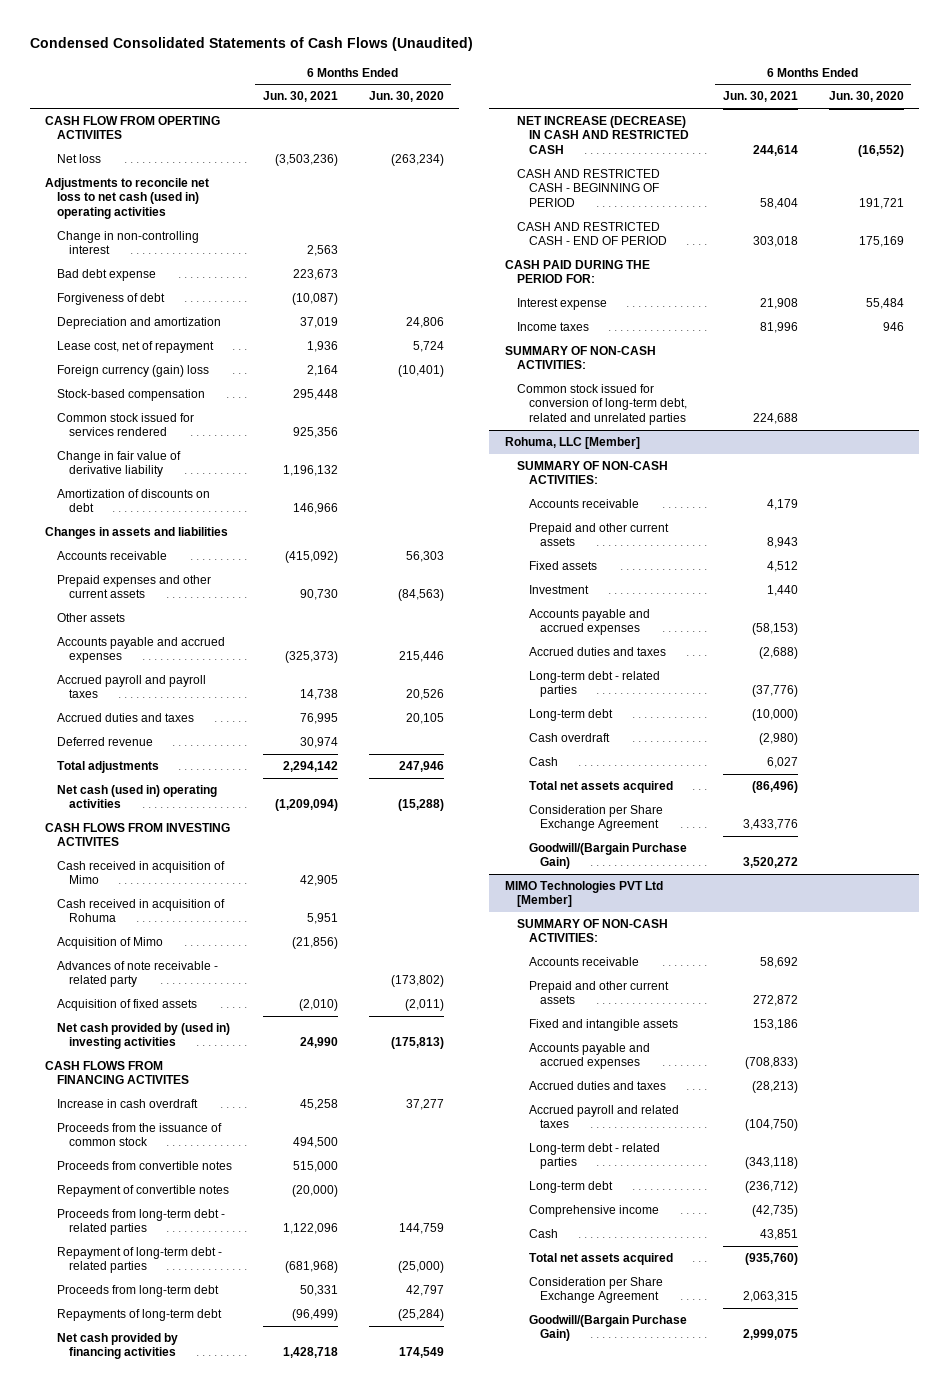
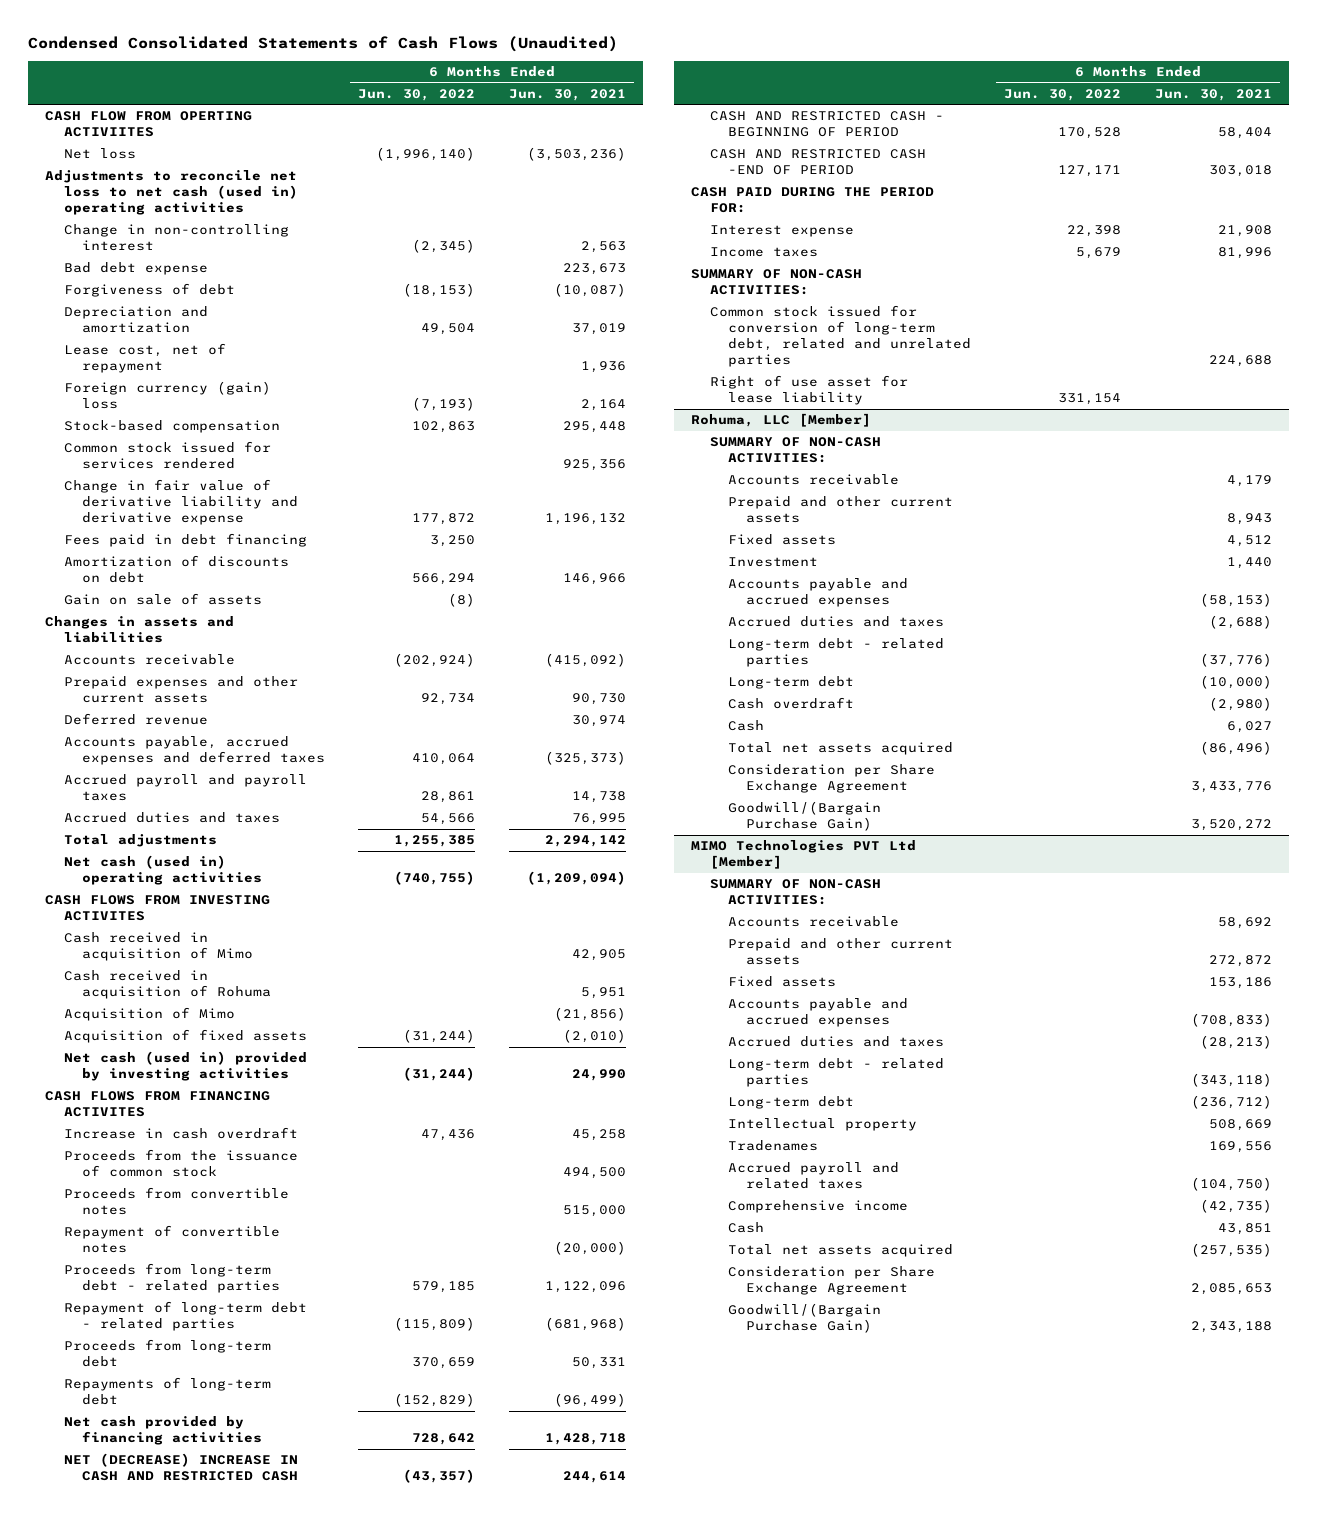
- | 6 Months Ended Jun. 30, 2021 | 6 Months Ended Jun. 30, 2020
+ | 6 Months Ended Jun. 30, 2022 | 6 Months Ended Jun. 30, 2021
- Change in fair value of derivative liability | 1,196,132 |
+ Change in fair value of derivative liability and derivative expense | 177,872 | 1,196,132
+ Fees paid in debt financing | 3,250 |
+ Gain on sale of assets | (8) |
- Other assets
- Accounts payable and accrued expenses | (325,373) | 215,446
moved up: Deferred revenue | | 30,974
+ Accounts payable, accrued expenses and deferred taxes | 410,064 | (325,373)
- Advances of note receivable - related party | | (173,802)
- Net cash provided by (used in) investing activities | 24,990 | (175,813)
+ Net cash (used in) provided by investing activities | (31,244) | 24,990
- NET INCREASE (DECREASE) IN CASH AND RESTRICTED CASH | 244,614 | (16,552)
+ NET (DECREASE) INCREASE IN CASH AND RESTRICTED CASH | (43,357) | 244,614
- CASH AND RESTRICTED CASH - END OF PERIOD | 303,018 | 175,169
+ CASH AND RESTRICTED CASH -END OF PERIOD | 127,171 | 303,018
+ Right of use asset for lease liability | 331,154 |
@ MIMO Technologies PVT Ltd [Member]
- Fixed and intangible assets | 153,186 |
+ Fixed assets | | 153,186
+ Intellectual property | | 508,669
+ Tradenames | | 169,556
moved down: Accrued payroll and related taxes | | (104,750)
- Total net assets acquired | (935,760) |
- Consideration per Share Exchange Agreement | 2,063,315 |
- Goodwill/(Bargain Purchase Gain) | 2,999,075 |
+ Total net assets acquired | | (257,535)
+ Consideration per Share Exchange Agreement | | 2,085,653
+ Goodwill/(Bargain Purchase Gain) | | 2,343,188

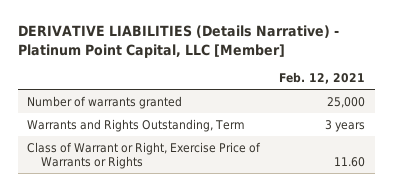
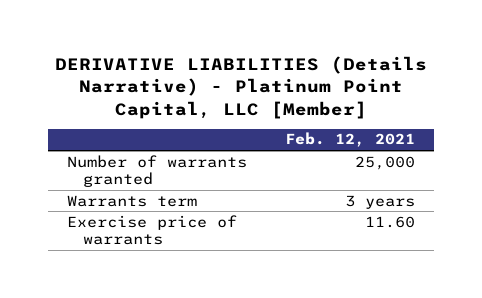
- Warrants and Rights Outstanding, Term | 3 years
- Class of Warrant or Right, Exercise Price of Warrants or Rights | 11.60
+ Warrants term | 3 years
+ Exercise price of warrants | 11.60

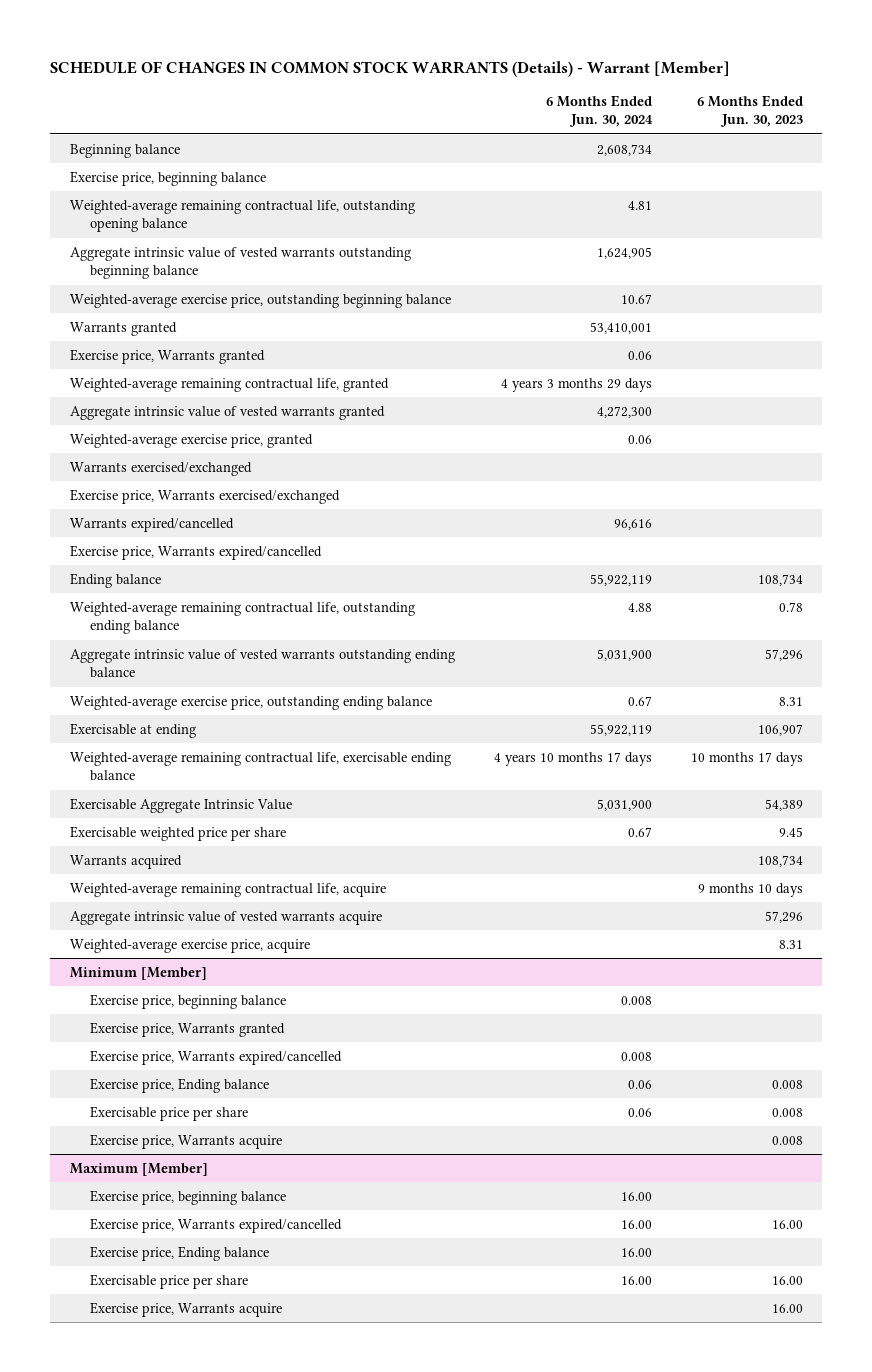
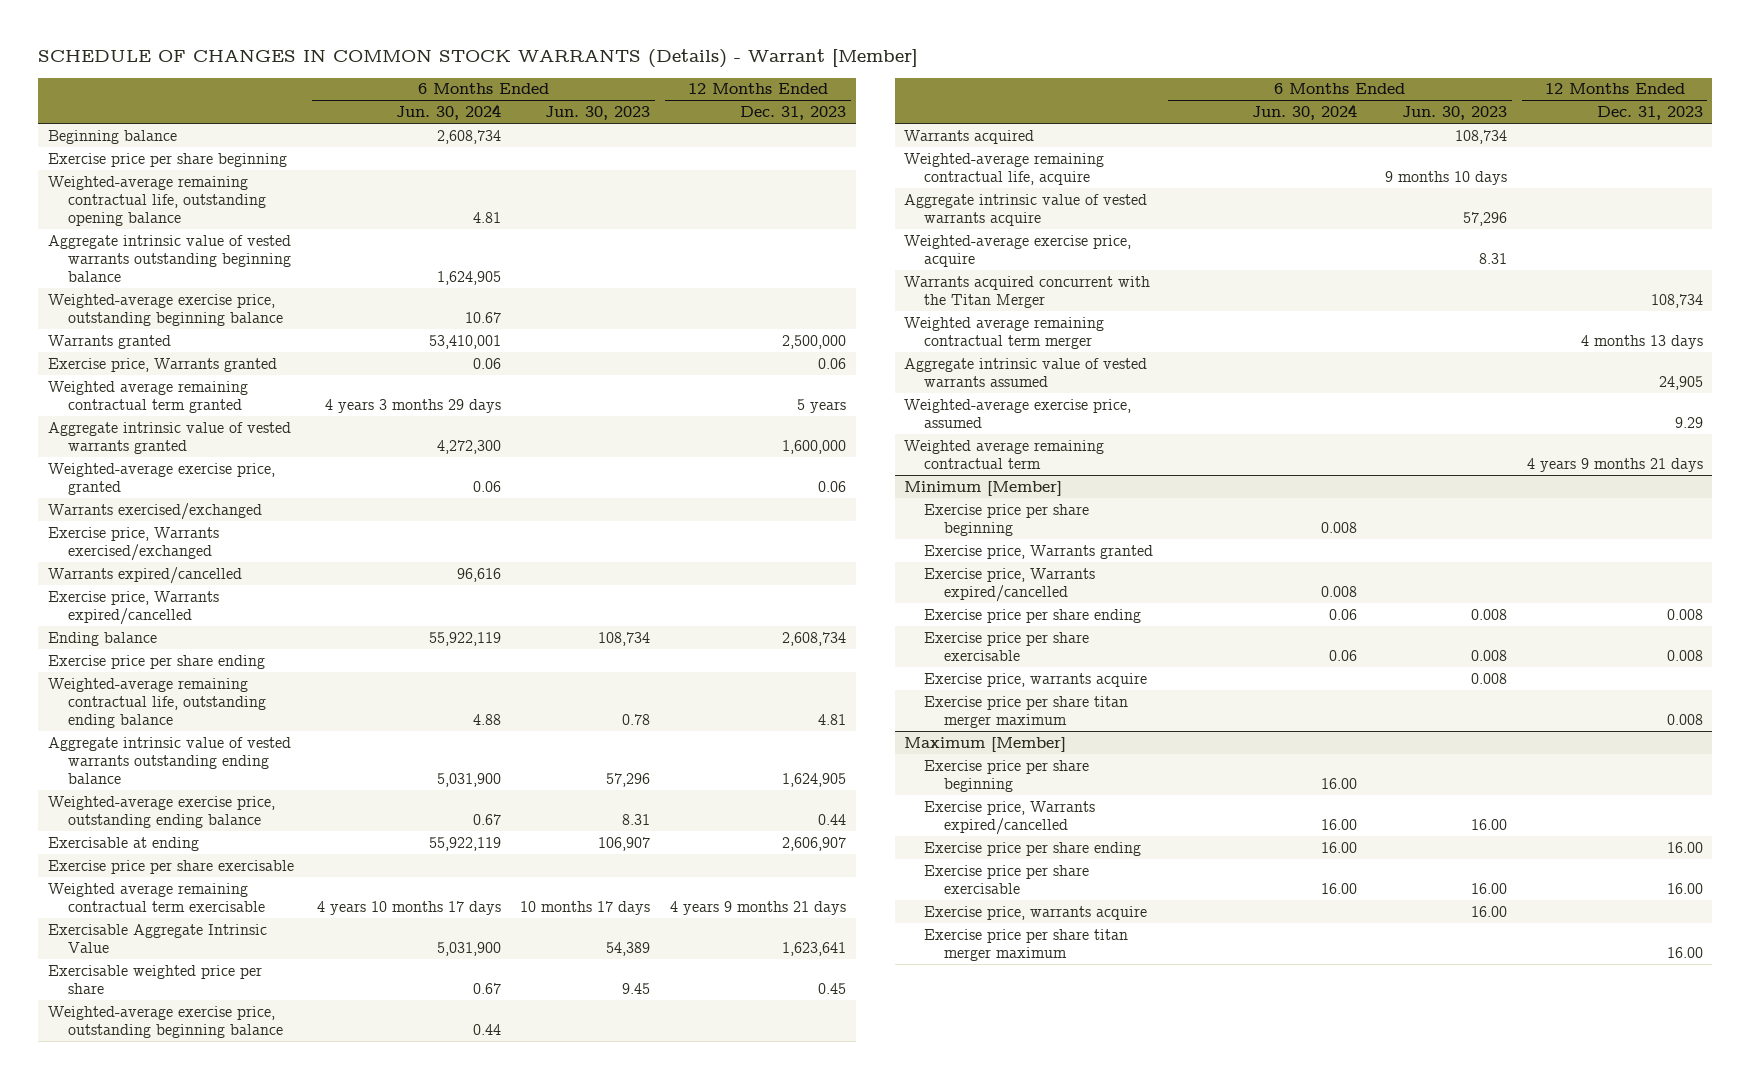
- | 6 Months Ended Jun. 30, 2024 | 6 Months Ended Jun. 30, 2023
+ | 6 Months Ended Jun. 30, 2024 | 6 Months Ended Jun. 30, 2023 | 12 Months Ended Dec. 31, 2023
- Exercise price, beginning balance
+ Exercise price per share beginning
- Weighted-average remaining contractual life, granted | 4 years 3 months 29 days |
+ Weighted average remaining contractual term granted | 4 years 3 months 29 days | | 5 years
+ Exercise price per share ending
- Weighted-average remaining contractual life, exercisable ending balance | 4 years 10 months 17 days | 10 months 17 days
+ Exercise price per share exercisable
+ Weighted average remaining contractual term exercisable | 4 years 10 months 17 days | 10 months 17 days | 4 years 9 months 21 days
+ Weighted-average exercise price, outstanding beginning balance | 0.44 | |
+ Warrants acquired concurrent with the Titan Merger | | | 108,734
+ Weighted average remaining contractual term merger | | | 4 months 13 days
+ Aggregate intrinsic value of vested warrants assumed | | | 24,905
+ Weighted-average exercise price, assumed | | | 9.29
+ Weighted average remaining contractual term | | | 4 years 9 months 21 days
@ Minimum [Member]
- Exercise price, beginning balance | 0.008 |
+ Exercise price per share beginning | 0.008 | |
- Exercise price, Ending balance | 0.06 | 0.008
- Exercisable price per share | 0.06 | 0.008
- Exercise price, Warrants acquire | | 0.008
+ Exercise price per share ending | 0.06 | 0.008 | 0.008
+ Exercise price per share exercisable | 0.06 | 0.008 | 0.008
+ Exercise price, warrants acquire | | 0.008 |
+ Exercise price per share titan merger maximum | | | 0.008
@ Maximum [Member]
- Exercise price, beginning balance | 16.00 |
+ Exercise price per share beginning | 16.00 | |
- Exercise price, Ending balance | 16.00 |
- Exercisable price per share | 16.00 | 16.00
- Exercise price, Warrants acquire | | 16.00
+ Exercise price per share ending | 16.00 | | 16.00
+ Exercise price per share exercisable | 16.00 | 16.00 | 16.00
+ Exercise price, warrants acquire | | 16.00 |
+ Exercise price per share titan merger maximum | | | 16.00

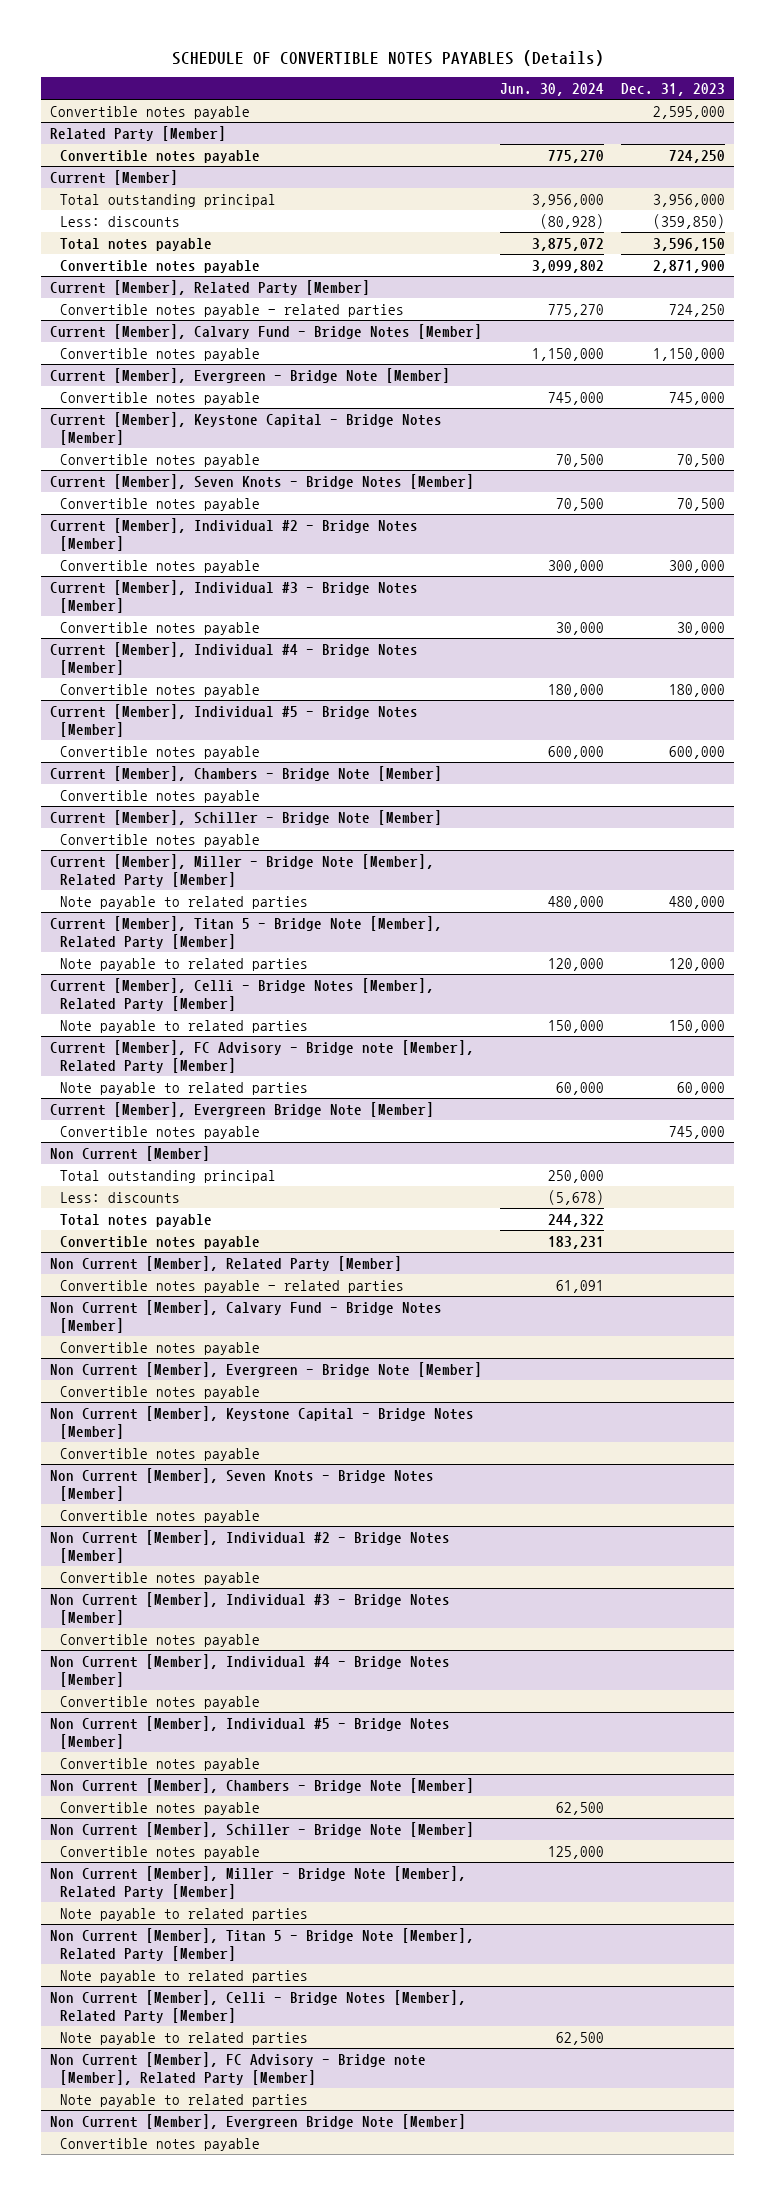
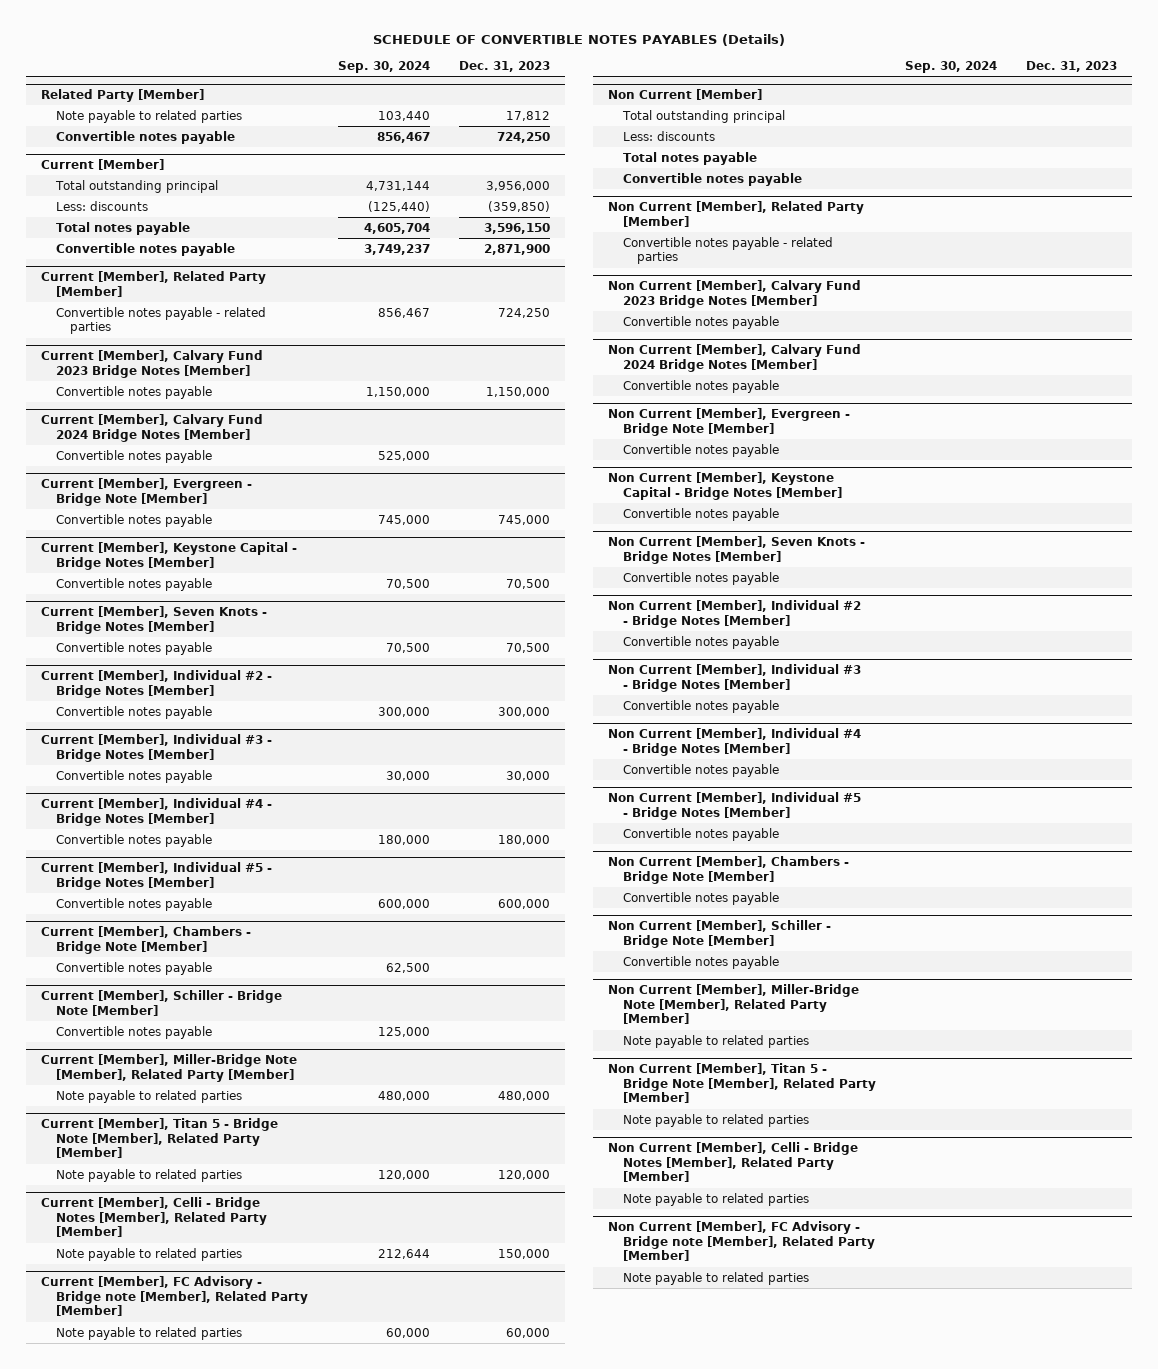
- | Jun. 30, 2024 | Dec. 31, 2023
+ | Sep. 30, 2024 | Dec. 31, 2023
- Convertible notes payable | | 2,595,000
@ Related Party [Member]
+ Note payable to related parties | 103,440 | 17,812
- Current [Member], Calvary Fund - Bridge Notes [Member]
+ Current [Member], Calvary Fund 2023 Bridge Notes [Member]
+ Current [Member], Calvary Fund 2024 Bridge Notes [Member]
+ Convertible notes payable | 525,000 |
- Current [Member], Miller - Bridge Note [Member], Related Party [Member]
+ Current [Member], Miller-Bridge Note [Member], Related Party [Member]
- Current [Member], Evergreen Bridge Note [Member]
- Convertible notes payable | | 745,000
- Non Current [Member], Calvary Fund - Bridge Notes [Member]
+ Non Current [Member], Calvary Fund 2023 Bridge Notes [Member]
+ Non Current [Member], Calvary Fund 2024 Bridge Notes [Member]
+ Convertible notes payable
- Non Current [Member], Miller - Bridge Note [Member], Related Party [Member]
+ Non Current [Member], Miller-Bridge Note [Member], Related Party [Member]
- Non Current [Member], Evergreen Bridge Note [Member]
- Convertible notes payable

